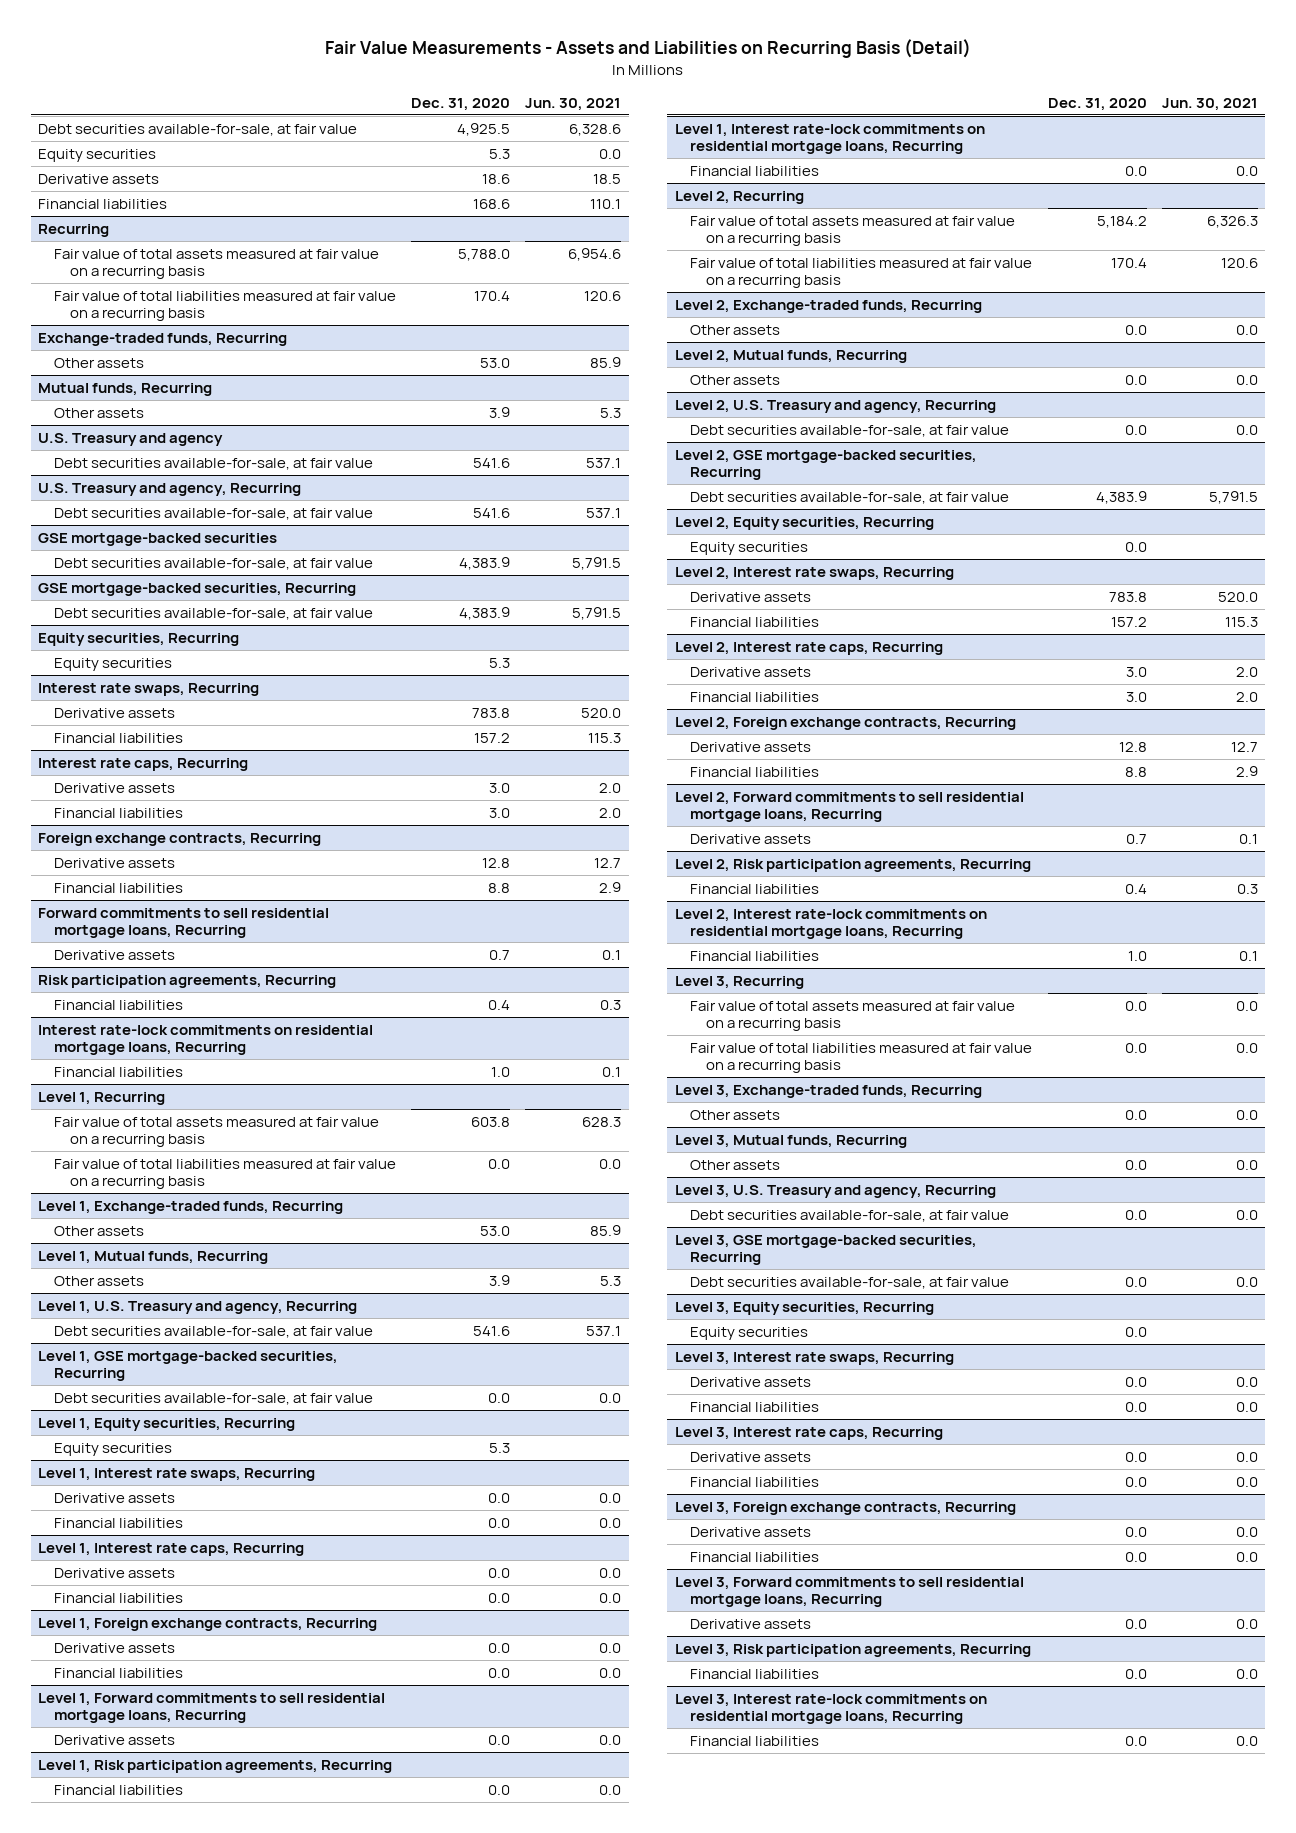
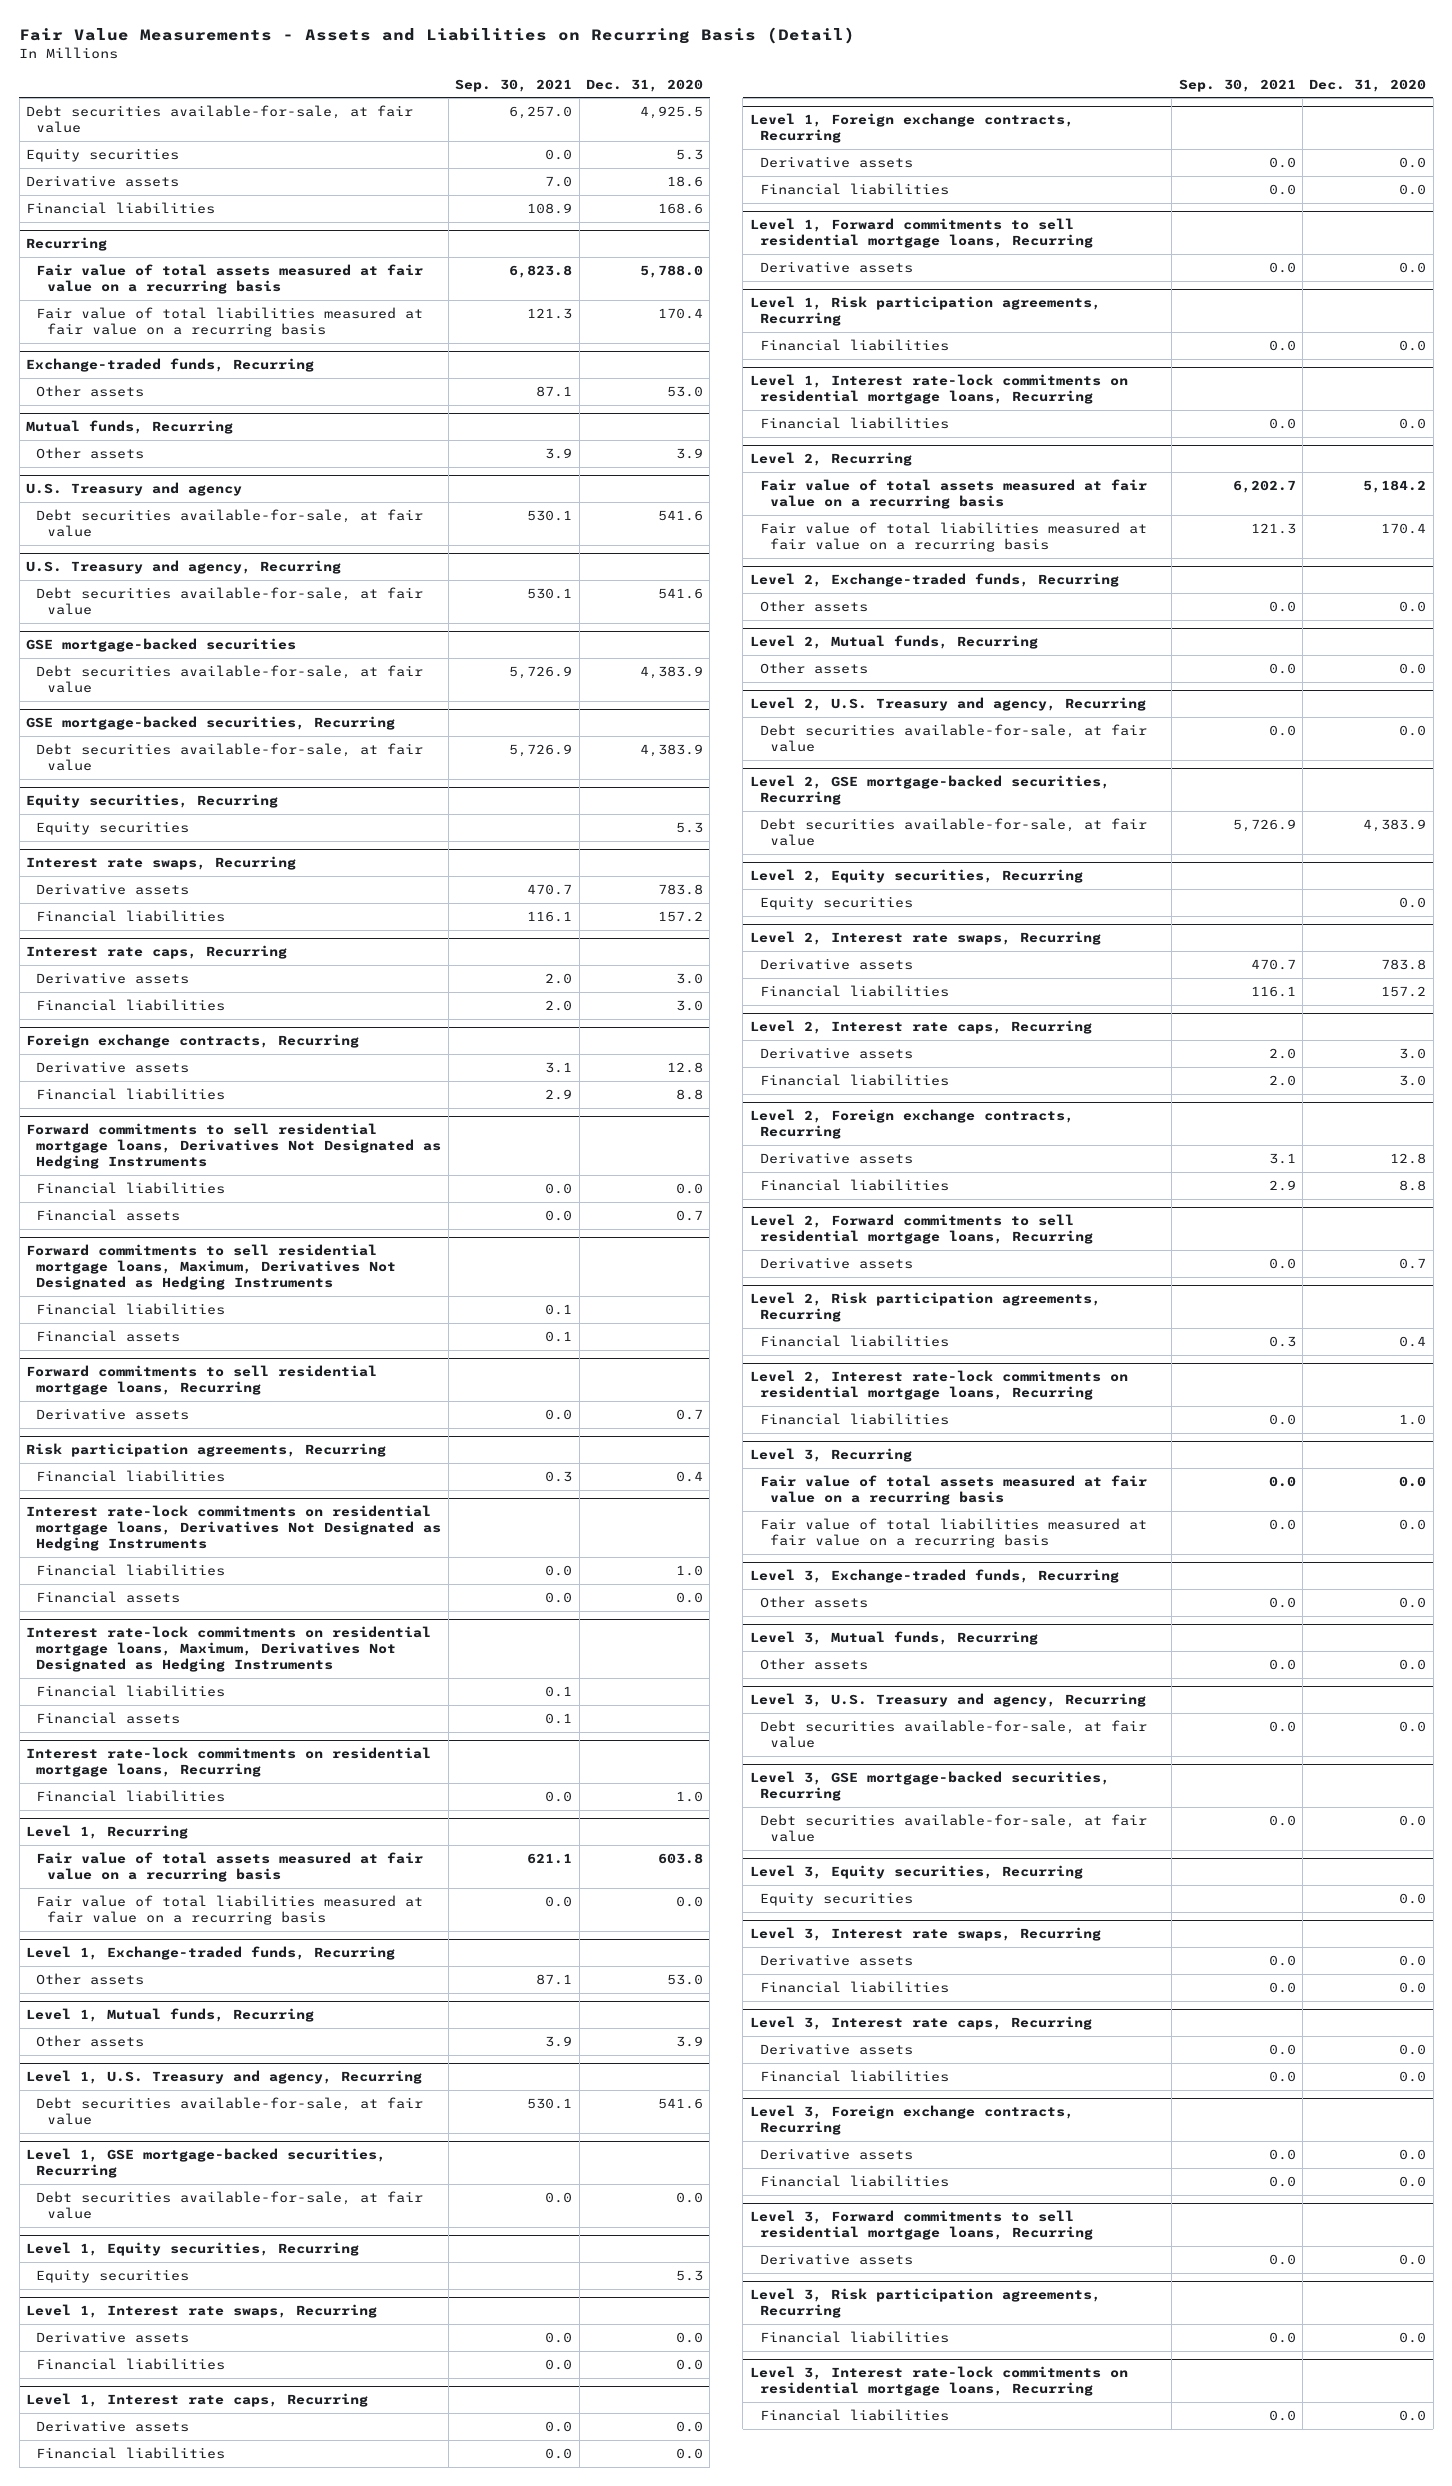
- | Dec. 31, 2020 | Jun. 30, 2021
+ | Sep. 30, 2021 | Dec. 31, 2020
+ Forward commitments to sell residential mortgage loans, Derivatives Not Designated as Hedging Instruments
+ Financial liabilities | 0.0 | 0.0
+ Financial assets | 0.0 | 0.7
+ Forward commitments to sell residential mortgage loans, Maximum, Derivatives Not Designated as Hedging Instruments
+ Financial liabilities | 0.1 |
+ Financial assets | 0.1 |
+ Interest rate-lock commitments on residential mortgage loans, Derivatives Not Designated as Hedging Instruments
+ Financial liabilities | 0.0 | 1.0
+ Financial assets | 0.0 | 0.0
+ Interest rate-lock commitments on residential mortgage loans, Maximum, Derivatives Not Designated as Hedging Instruments
+ Financial liabilities | 0.1 |
+ Financial assets | 0.1 |

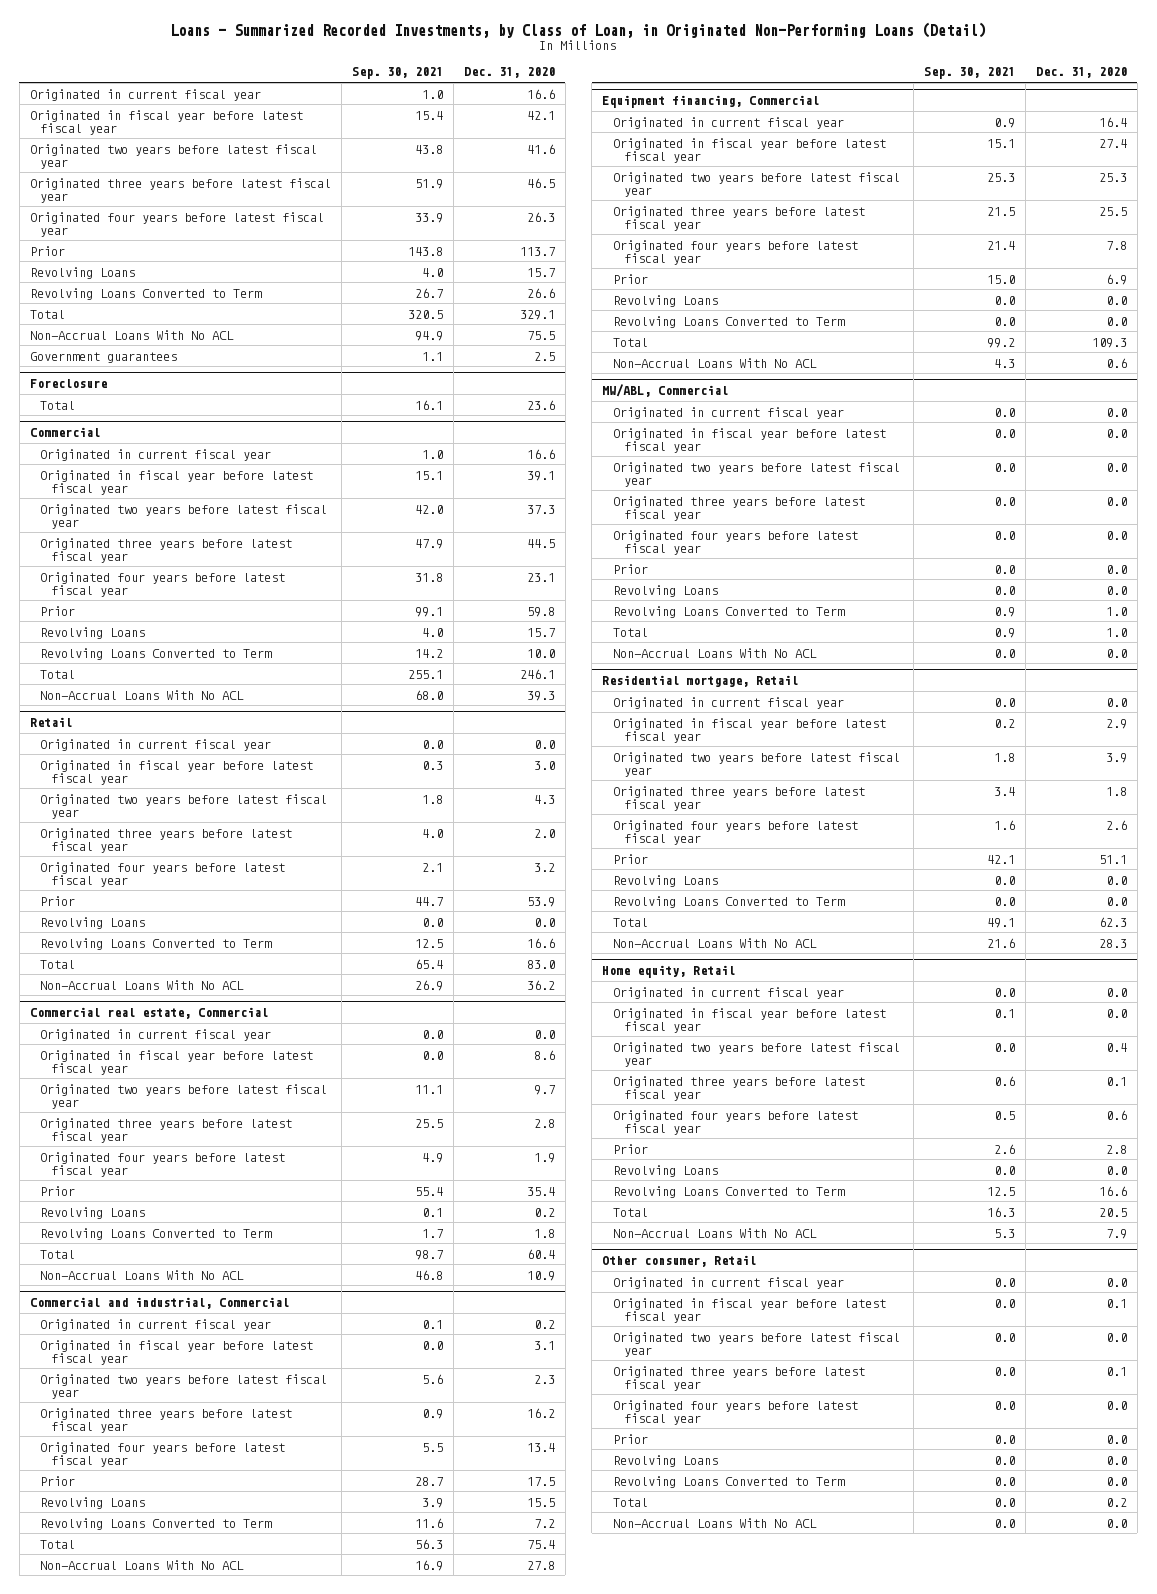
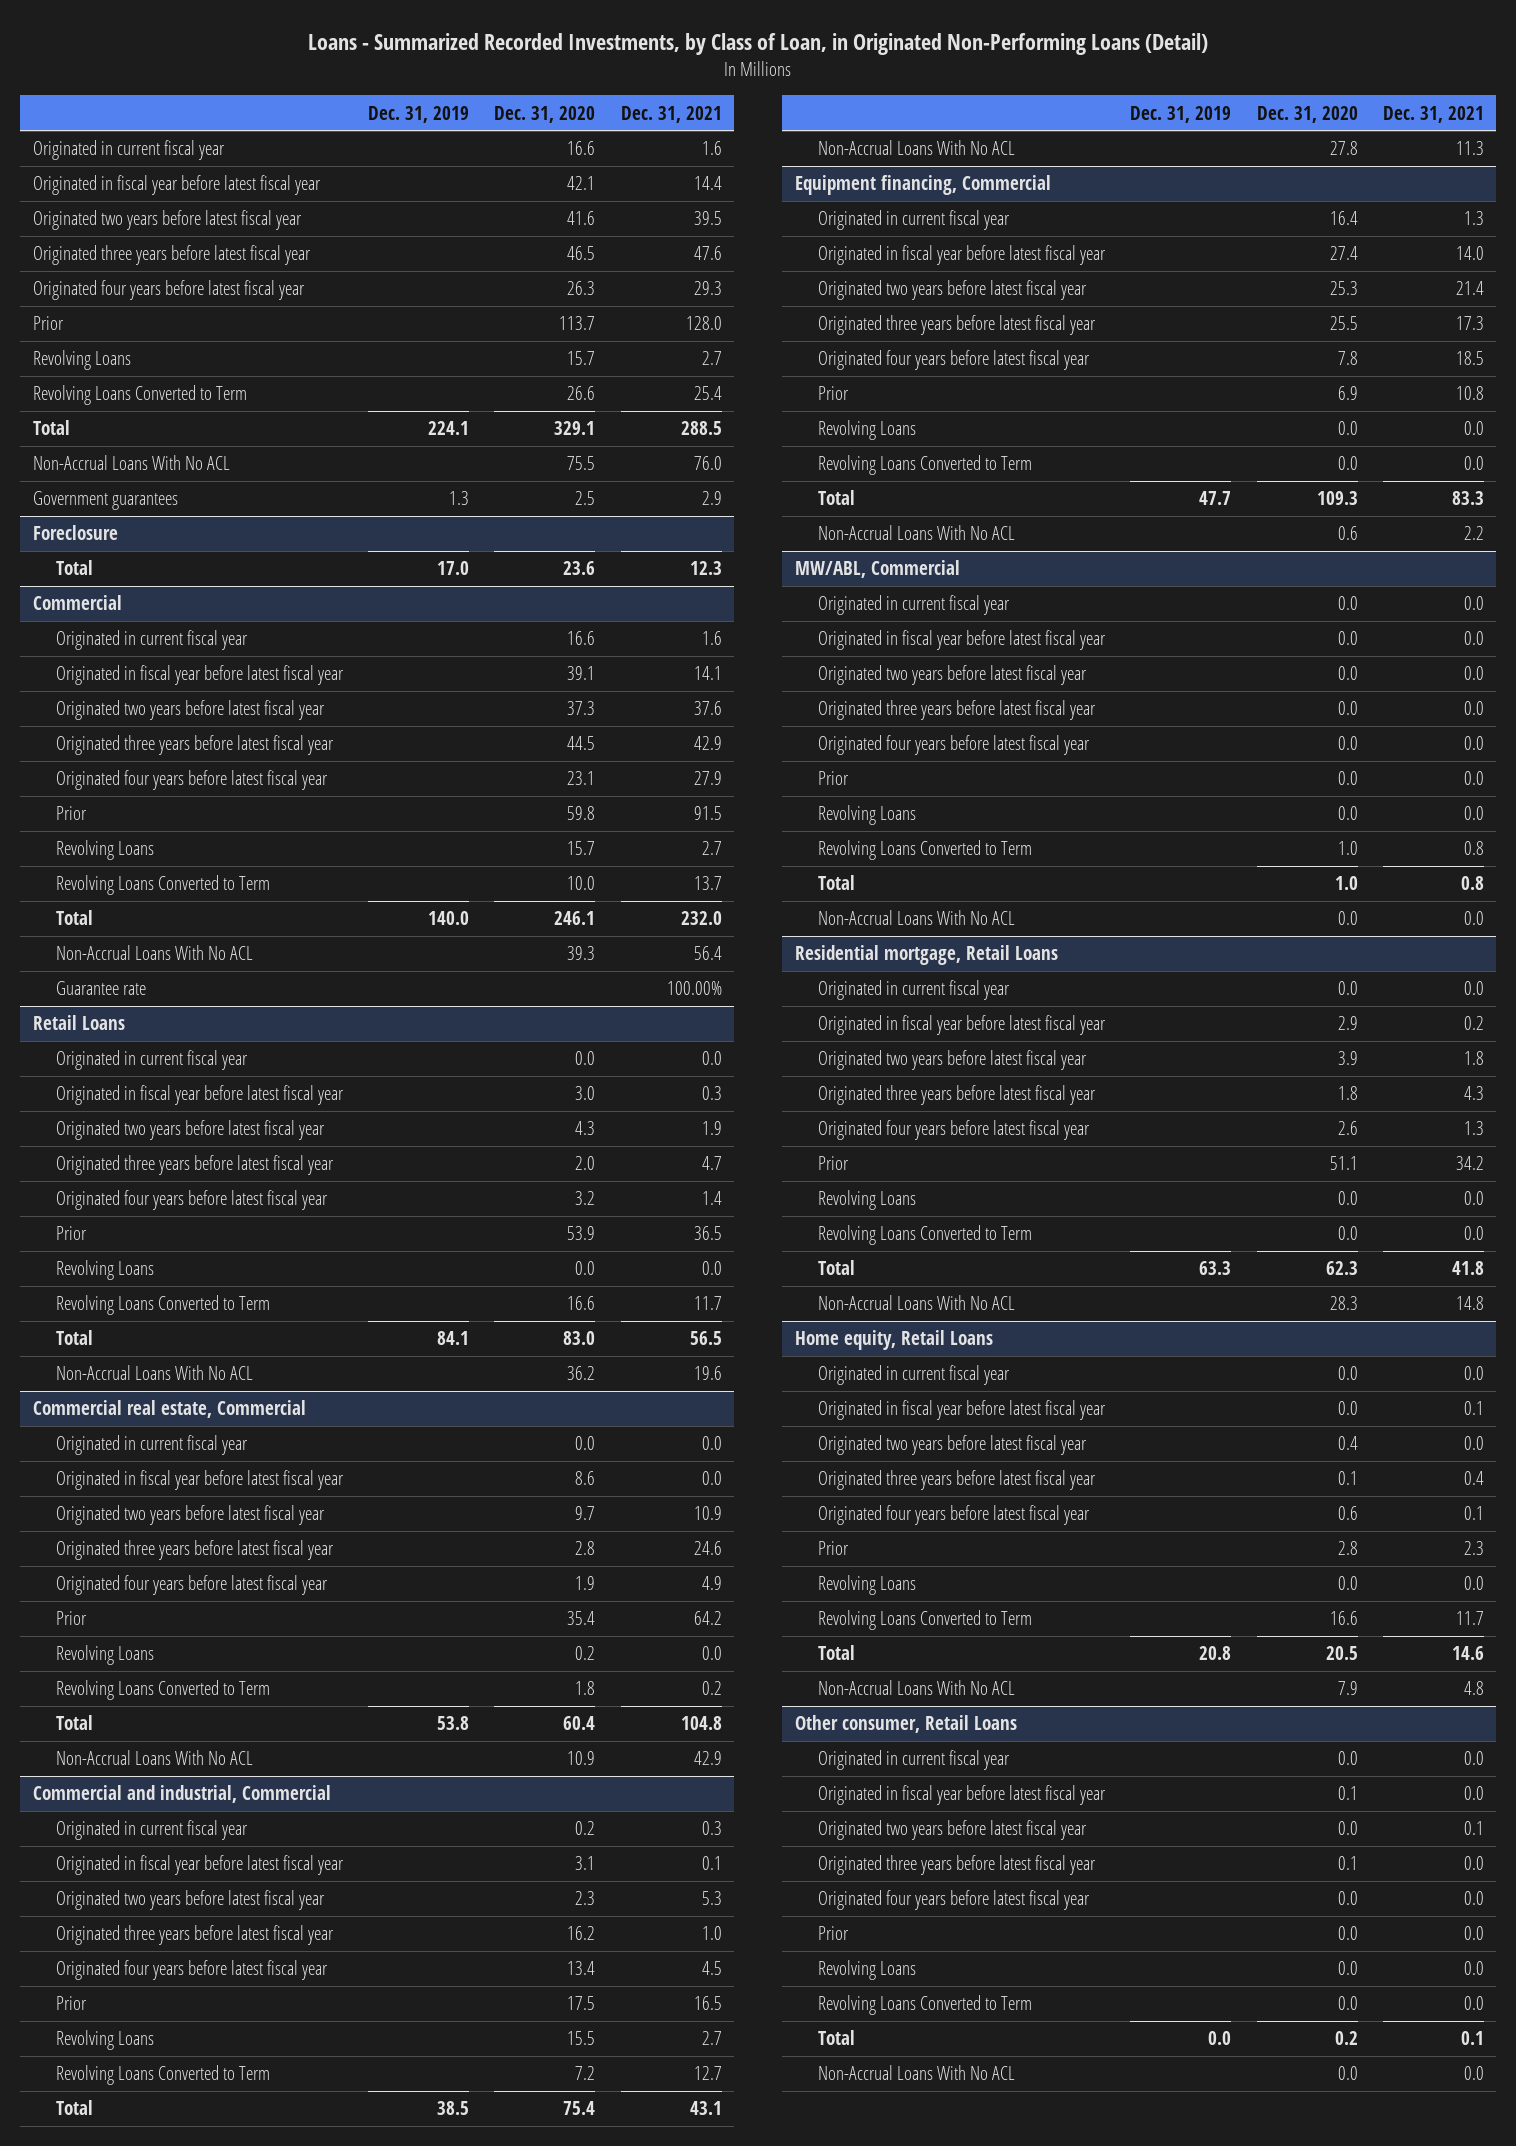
- | Sep. 30, 2021 | Dec. 31, 2020
+ | Dec. 31, 2019 | Dec. 31, 2020 | Dec. 31, 2021
- Retail
@ Commercial
+ Guarantee rate | | | 100.00%
+ Retail Loans
- Residential mortgage, Retail
+ Residential mortgage, Retail Loans
- Home equity, Retail
+ Home equity, Retail Loans
- Other consumer, Retail
+ Other consumer, Retail Loans

